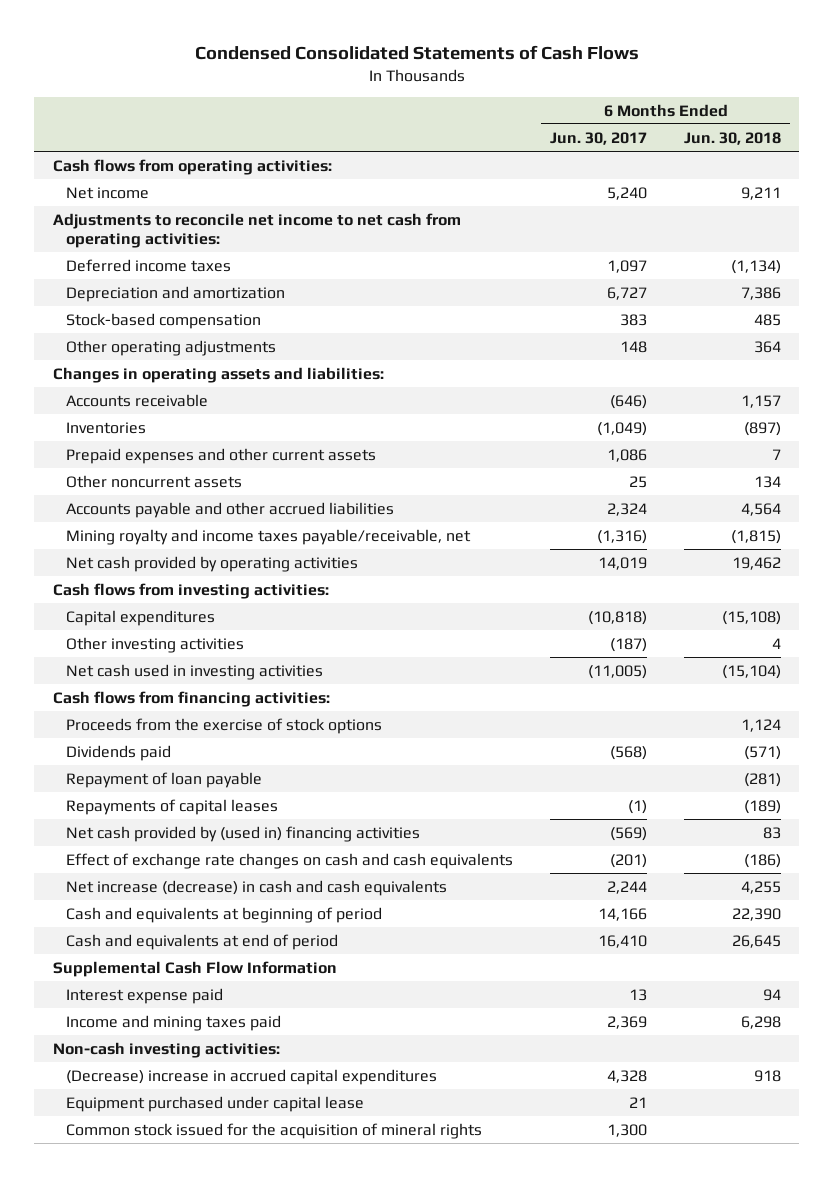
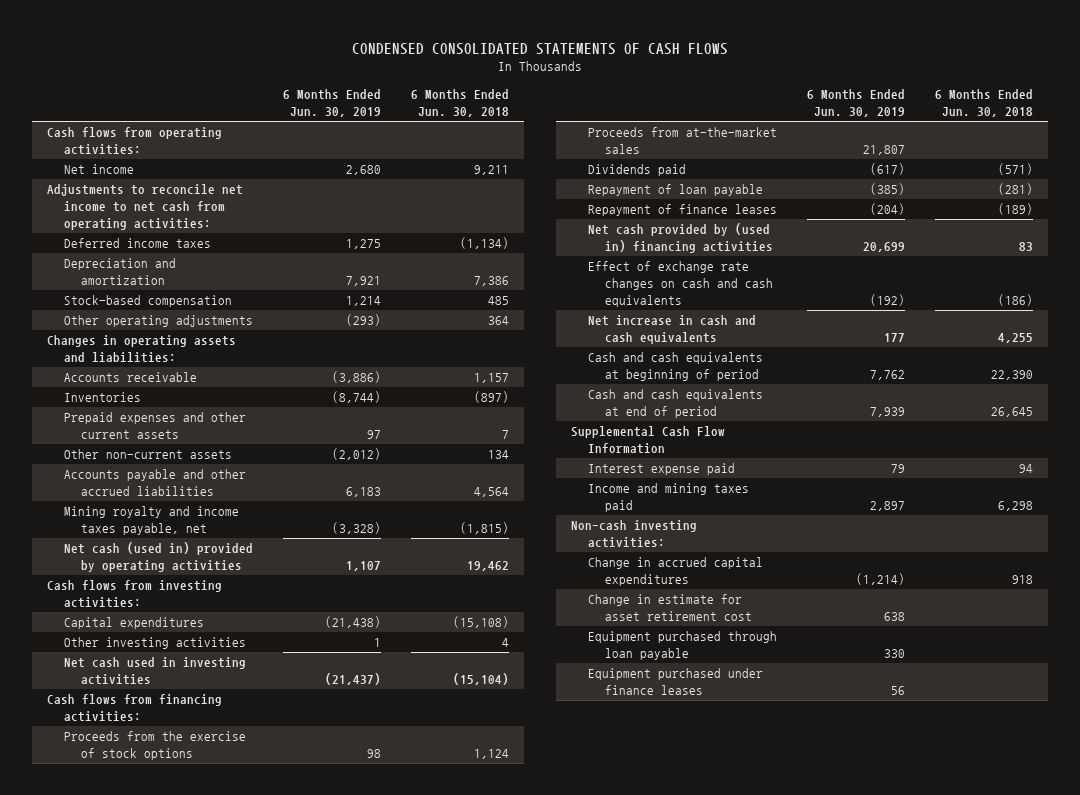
- Condensed Consolidated Statements of Cash Flows
+ CONDENSED CONSOLIDATED STATEMENTS OF CASH FLOWS
- | 6 Months Ended Jun. 30, 2017 | 6 Months Ended Jun. 30, 2018
+ | 6 Months Ended Jun. 30, 2019 | 6 Months Ended Jun. 30, 2018
- Other noncurrent assets | 25 | 134
+ Other non-current assets | (2,012) | 134
- Mining royalty and income taxes payable/receivable, net | (1,316) | (1,815)
- Net cash provided by operating activities | 14,019 | 19,462
+ Mining royalty and income taxes payable, net | (3,328) | (1,815)
+ Net cash (used in) provided by operating activities | 1,107 | 19,462
+ Proceeds from at-the-market sales | 21,807 |
- Repayments of capital leases | (1) | (189)
+ Repayment of finance leases | (204) | (189)
- Net increase (decrease) in cash and cash equivalents | 2,244 | 4,255
- Cash and equivalents at beginning of period | 14,166 | 22,390
- Cash and equivalents at end of period | 16,410 | 26,645
+ Net increase in cash and cash equivalents | 177 | 4,255
+ Cash and cash equivalents at beginning of period | 7,762 | 22,390
+ Cash and cash equivalents at end of period | 7,939 | 26,645
- (Decrease) increase in accrued capital expenditures | 4,328 | 918
- Equipment purchased under capital lease | 21 |
- Common stock issued for the acquisition of mineral rights | 1,300 |
+ Change in accrued capital expenditures | (1,214) | 918
+ Change in estimate for asset retirement cost | 638 |
+ Equipment purchased through loan payable | 330 |
+ Equipment purchased under finance leases | 56 |

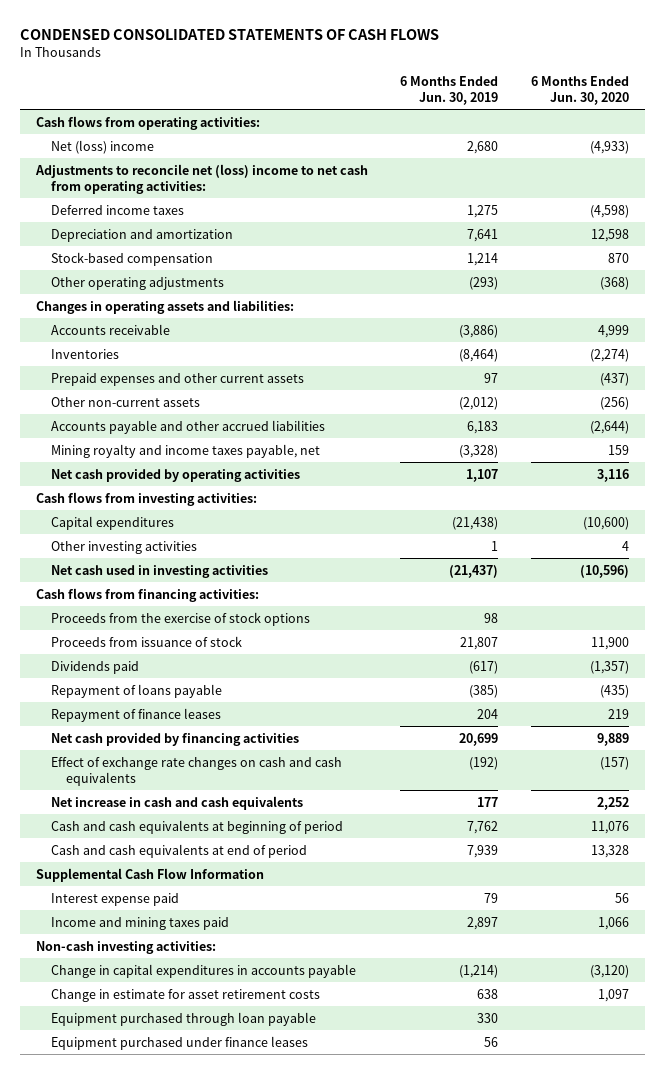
- | 6 Months Ended Jun. 30, 2019 | 6 Months Ended Jun. 30, 2018
+ | 6 Months Ended Jun. 30, 2019 | 6 Months Ended Jun. 30, 2020
- Net income | 2,680 | 9,211
- Adjustments to reconcile net income to net cash from operating activities:
+ Net (loss) income | 2,680 | (4,933)
+ Adjustments to reconcile net (loss) income to net cash from operating activities:
- Depreciation and amortization | 7,921 | 7,386
+ Depreciation and amortization | 7,641 | 12,598
- Inventories | (8,744) | (897)
+ Inventories | (8,464) | (2,274)
- Net cash (used in) provided by operating activities | 1,107 | 19,462
+ Net cash provided by operating activities | 1,107 | 3,116
- Proceeds from at-the-market sales | 21,807 |
+ Proceeds from issuance of stock | 21,807 | 11,900
- Repayment of loan payable | (385) | (281)
- Repayment of finance leases | (204) | (189)
- Net cash provided by (used in) financing activities | 20,699 | 83
+ Repayment of loans payable | (385) | (435)
+ Repayment of finance leases | 204 | 219
+ Net cash provided by financing activities | 20,699 | 9,889
- Change in accrued capital expenditures | (1,214) | 918
- Change in estimate for asset retirement cost | 638 |
+ Change in capital expenditures in accounts payable | (1,214) | (3,120)
+ Change in estimate for asset retirement costs | 638 | 1,097

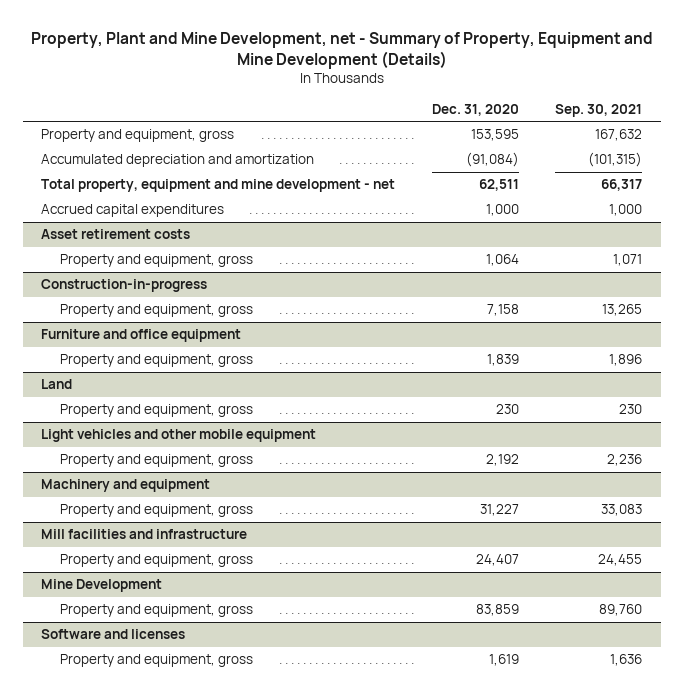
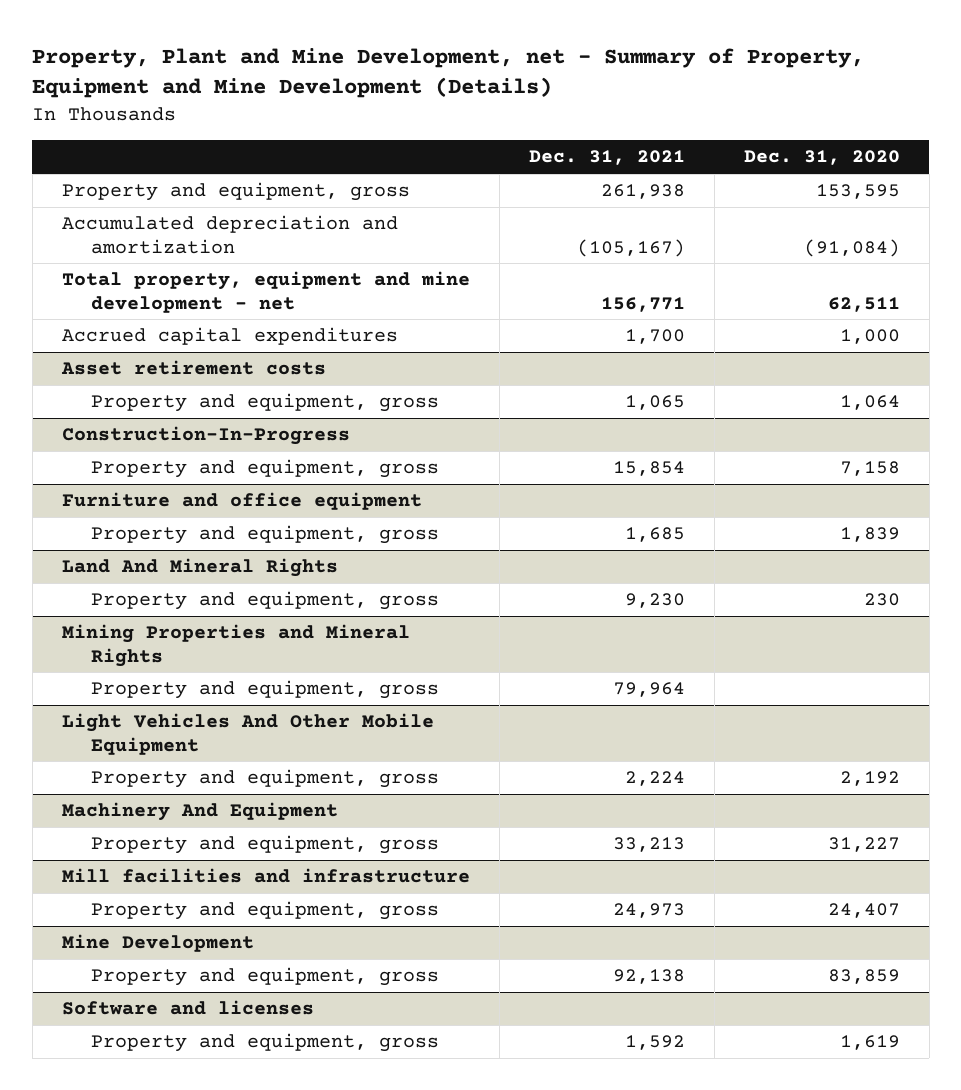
- | Dec. 31, 2020 | Sep. 30, 2021
+ | Dec. 31, 2021 | Dec. 31, 2020
- Construction-in-progress
+ Construction-In-Progress
- Land
+ Land And Mineral Rights
- Light vehicles and other mobile equipment
+ Mining Properties and Mineral Rights
+ Property and equipment, gross | 79,964 |
+ Light Vehicles And Other Mobile Equipment
- Machinery and equipment
+ Machinery And Equipment

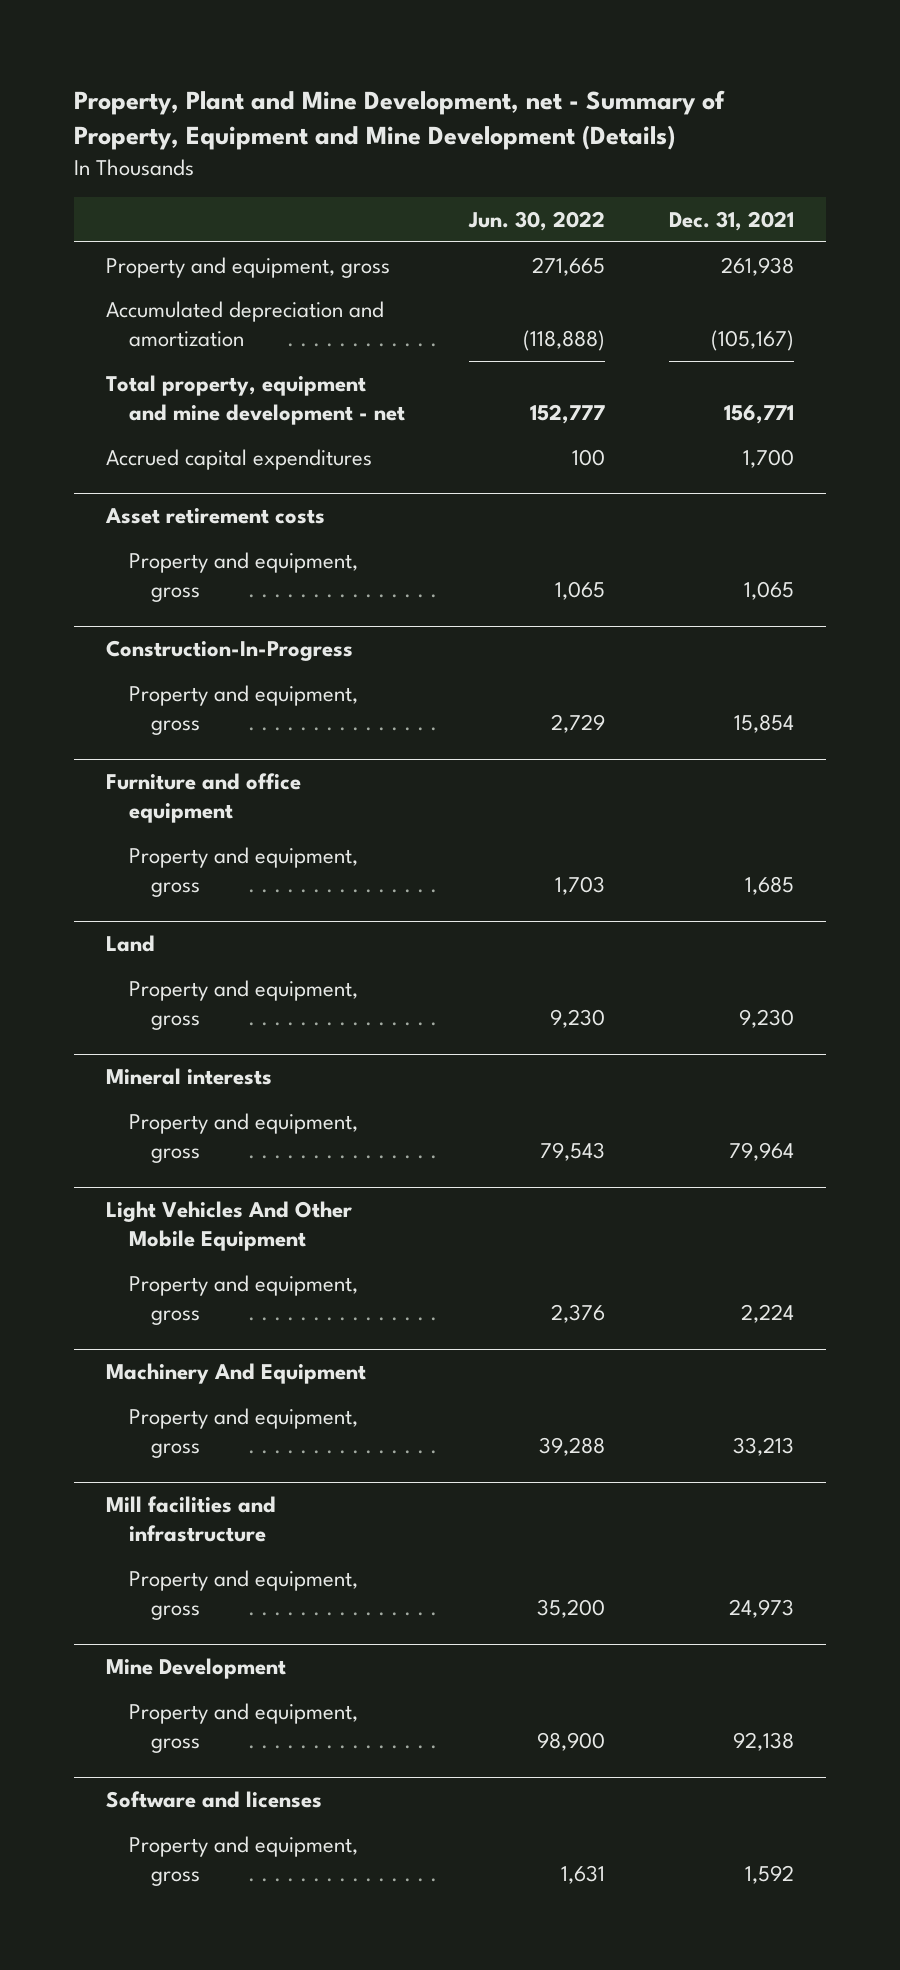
- | Dec. 31, 2021 | Dec. 31, 2020
+ | Jun. 30, 2022 | Dec. 31, 2021
- Land And Mineral Rights
+ Land
- Mining Properties and Mineral Rights
+ Mineral interests

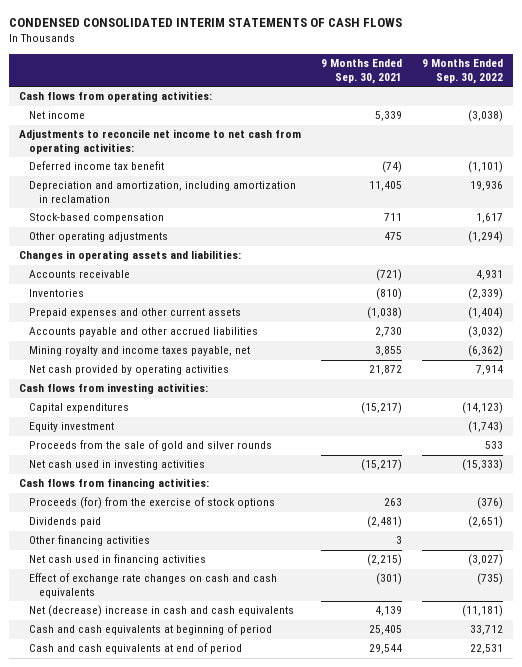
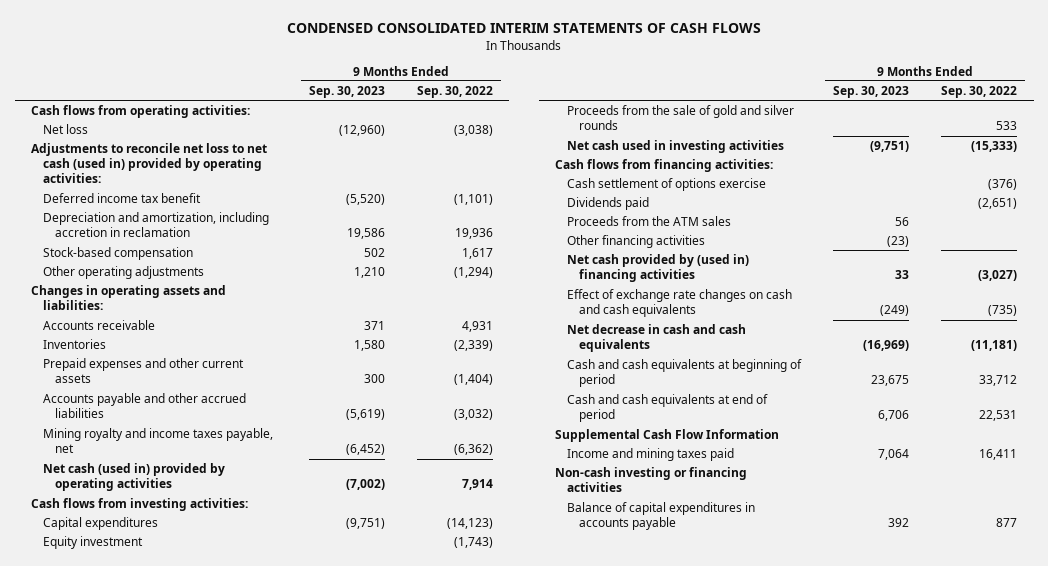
- | 9 Months Ended Sep. 30, 2021 | 9 Months Ended Sep. 30, 2022
+ | 9 Months Ended Sep. 30, 2023 | 9 Months Ended Sep. 30, 2022
- Net income | 5,339 | (3,038)
- Adjustments to reconcile net income to net cash from operating activities:
+ Net loss | (12,960) | (3,038)
+ Adjustments to reconcile net loss to net cash (used in) provided by operating activities:
- Depreciation and amortization, including amortization in reclamation | 11,405 | 19,936
+ Depreciation and amortization, including accretion in reclamation | 19,586 | 19,936
- Net cash provided by operating activities | 21,872 | 7,914
+ Net cash (used in) provided by operating activities | (7,002) | 7,914
- Proceeds (for) from the exercise of stock options | 263 | (376)
+ Cash settlement of options exercise | | (376)
+ Proceeds from the ATM sales | 56 |
- Net cash used in financing activities | (2,215) | (3,027)
+ Net cash provided by (used in) financing activities | 33 | (3,027)
- Net (decrease) increase in cash and cash equivalents | 4,139 | (11,181)
+ Net decrease in cash and cash equivalents | (16,969) | (11,181)
+ Supplemental Cash Flow Information
+ Income and mining taxes paid | 7,064 | 16,411
+ Non-cash investing or financing activities
+ Balance of capital expenditures in accounts payable | 392 | 877

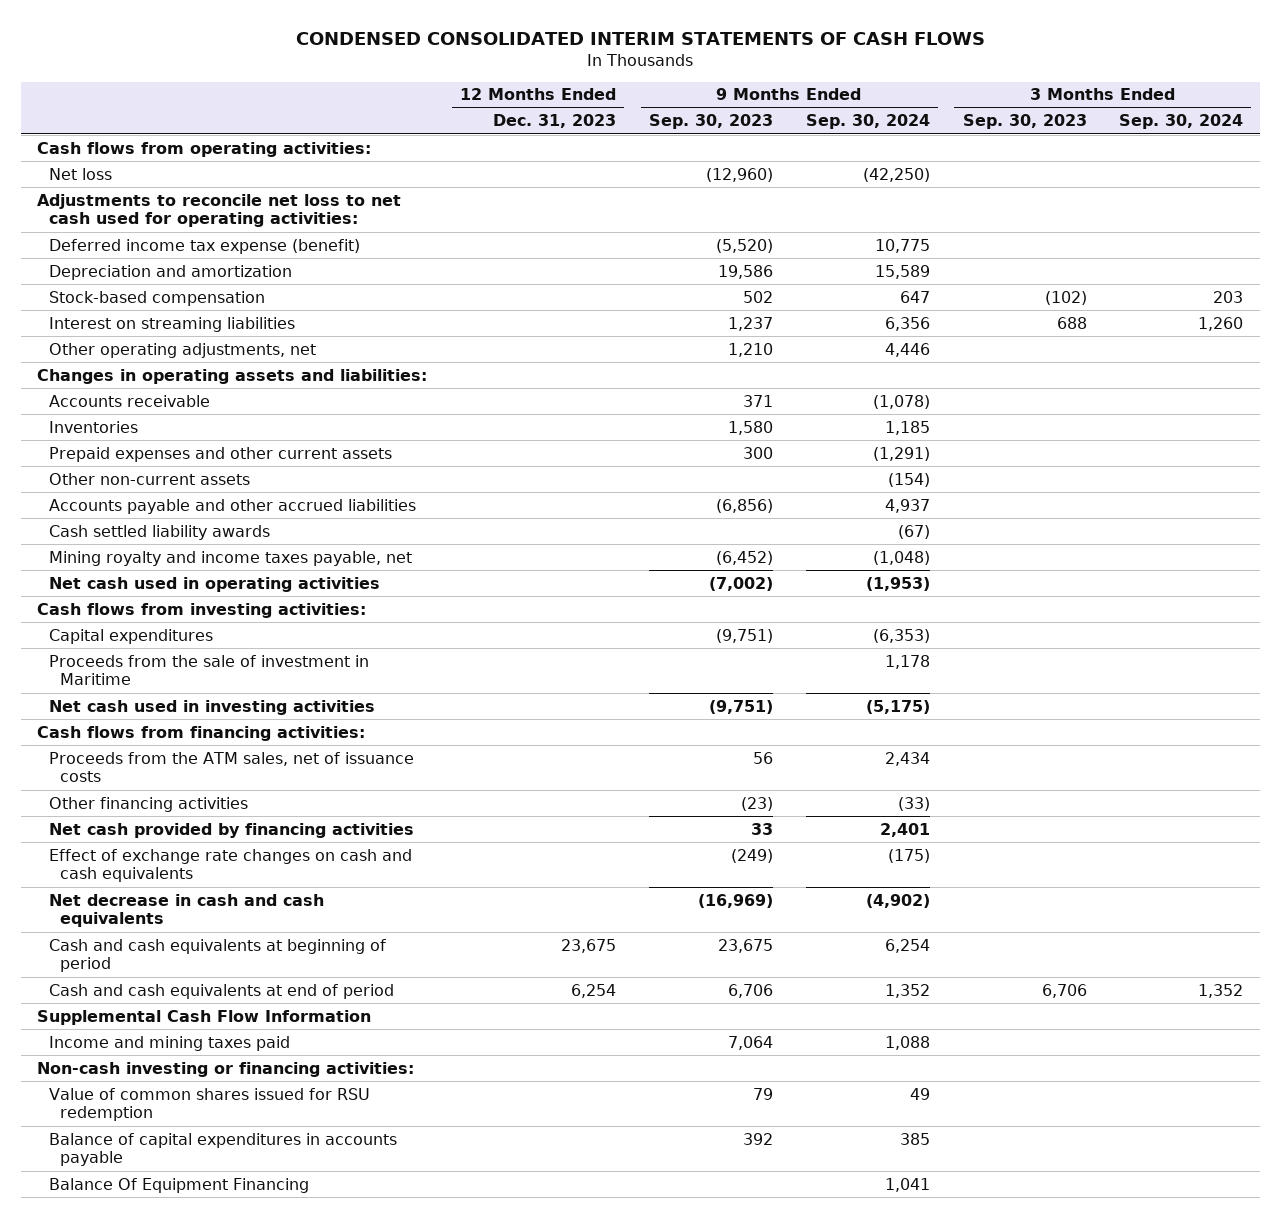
- | 9 Months Ended Sep. 30, 2023 | 9 Months Ended Sep. 30, 2022
+ | 12 Months Ended Dec. 31, 2023 | 9 Months Ended Sep. 30, 2023 | 9 Months Ended Sep. 30, 2024 | 3 Months Ended Sep. 30, 2023 | 3 Months Ended Sep. 30, 2024
- Adjustments to reconcile net loss to net cash (used in) provided by operating activities:
- Deferred income tax benefit | (5,520) | (1,101)
- Depreciation and amortization, including accretion in reclamation | 19,586 | 19,936
+ Adjustments to reconcile net loss to net cash used for operating activities:
+ Deferred income tax expense (benefit) | | (5,520) | 10,775 | |
+ Depreciation and amortization | | 19,586 | 15,589 | |
- Other operating adjustments | 1,210 | (1,294)
+ Interest on streaming liabilities | | 1,237 | 6,356 | 688 | 1,260
+ Other operating adjustments, net | | 1,210 | 4,446 | |
- Accounts payable and other accrued liabilities | (5,619) | (3,032)
+ Other non-current assets | | | (154) | |
+ Accounts payable and other accrued liabilities | | (6,856) | 4,937 | |
+ Cash settled liability awards | | | (67) | |
- Net cash (used in) provided by operating activities | (7,002) | 7,914
+ Net cash used in operating activities | | (7,002) | (1,953) | |
- Equity investment | | (1,743)
- Proceeds from the sale of gold and silver rounds | | 533
+ Proceeds from the sale of investment in Maritime | | | 1,178 | |
- Cash settlement of options exercise | | (376)
- Dividends paid | | (2,651)
- Proceeds from the ATM sales | 56 |
+ Proceeds from the ATM sales, net of issuance costs | | 56 | 2,434 | |
- Net cash provided by (used in) financing activities | 33 | (3,027)
+ Net cash provided by financing activities | | 33 | 2,401 | |
- Non-cash investing or financing activities
+ Non-cash investing or financing activities:
+ Value of common shares issued for RSU redemption | | 79 | 49 | |
+ Balance Of Equipment Financing | | | 1,041 | |

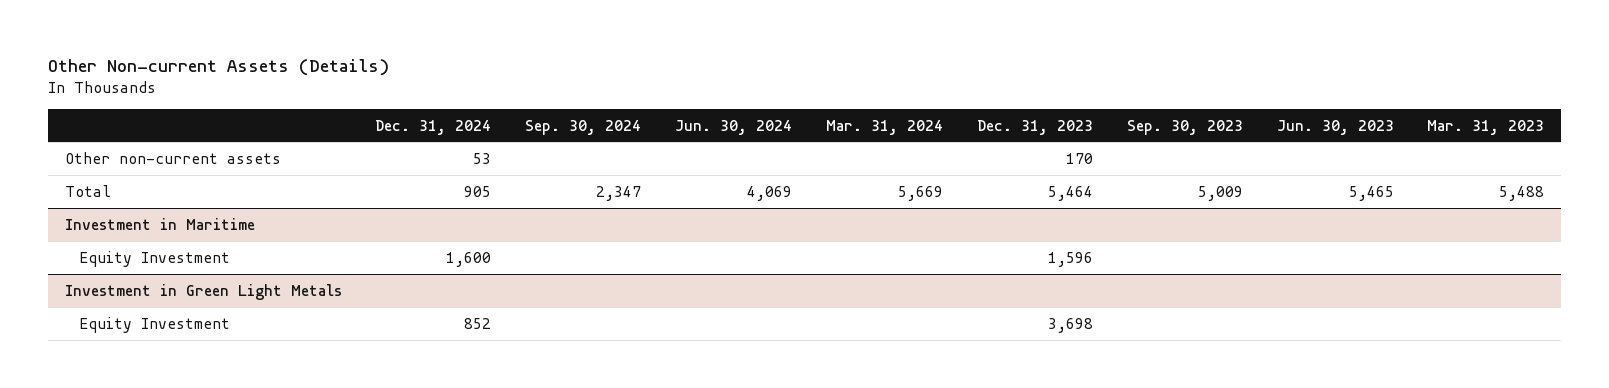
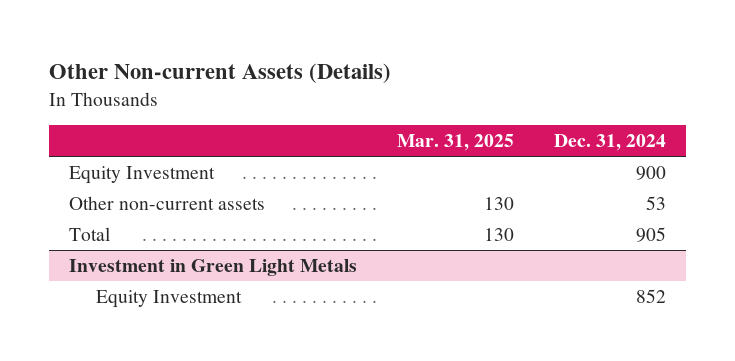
- | Dec. 31, 2024 | Sep. 30, 2024 | Jun. 30, 2024 | Mar. 31, 2024 | Dec. 31, 2023 | Sep. 30, 2023 | Jun. 30, 2023 | Mar. 31, 2023
+ | Mar. 31, 2025 | Dec. 31, 2024
+ Equity Investment | | 900
- Investment in Maritime
- Equity Investment | 1,600 | | | | 1,596 | | |

